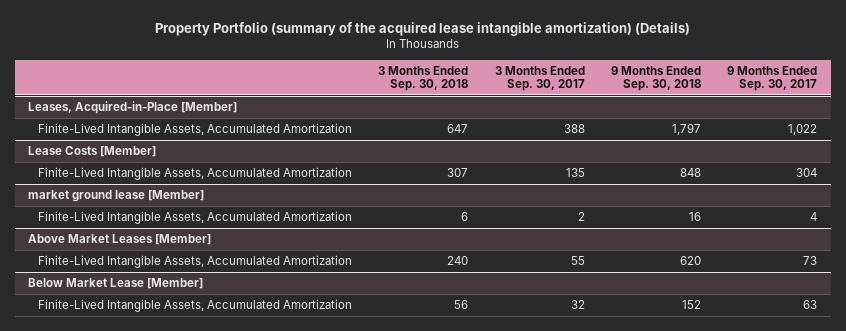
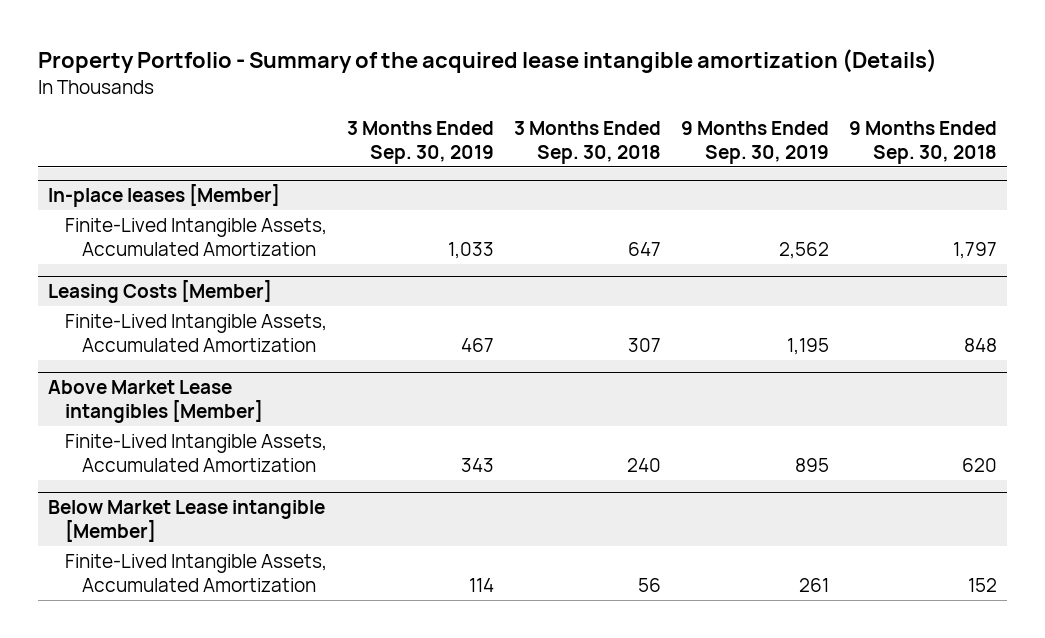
- Property Portfolio (summary of the acquired lease intangible amortization) (Details)
+ Property Portfolio - Summary of the acquired lease intangible amortization (Details)
- | 3 Months Ended Sep. 30, 2018 | 3 Months Ended Sep. 30, 2017 | 9 Months Ended Sep. 30, 2018 | 9 Months Ended Sep. 30, 2017
+ | 3 Months Ended Sep. 30, 2019 | 3 Months Ended Sep. 30, 2018 | 9 Months Ended Sep. 30, 2019 | 9 Months Ended Sep. 30, 2018
- Leases, Acquired-in-Place [Member]
+ In-place leases [Member]
- Lease Costs [Member]
+ Leasing Costs [Member]
- market ground lease [Member]
- Finite-Lived Intangible Assets, Accumulated Amortization | 6 | 2 | 16 | 4
- Above Market Leases [Member]
+ Above Market Lease intangibles [Member]
- Below Market Lease [Member]
+ Below Market Lease intangible [Member]

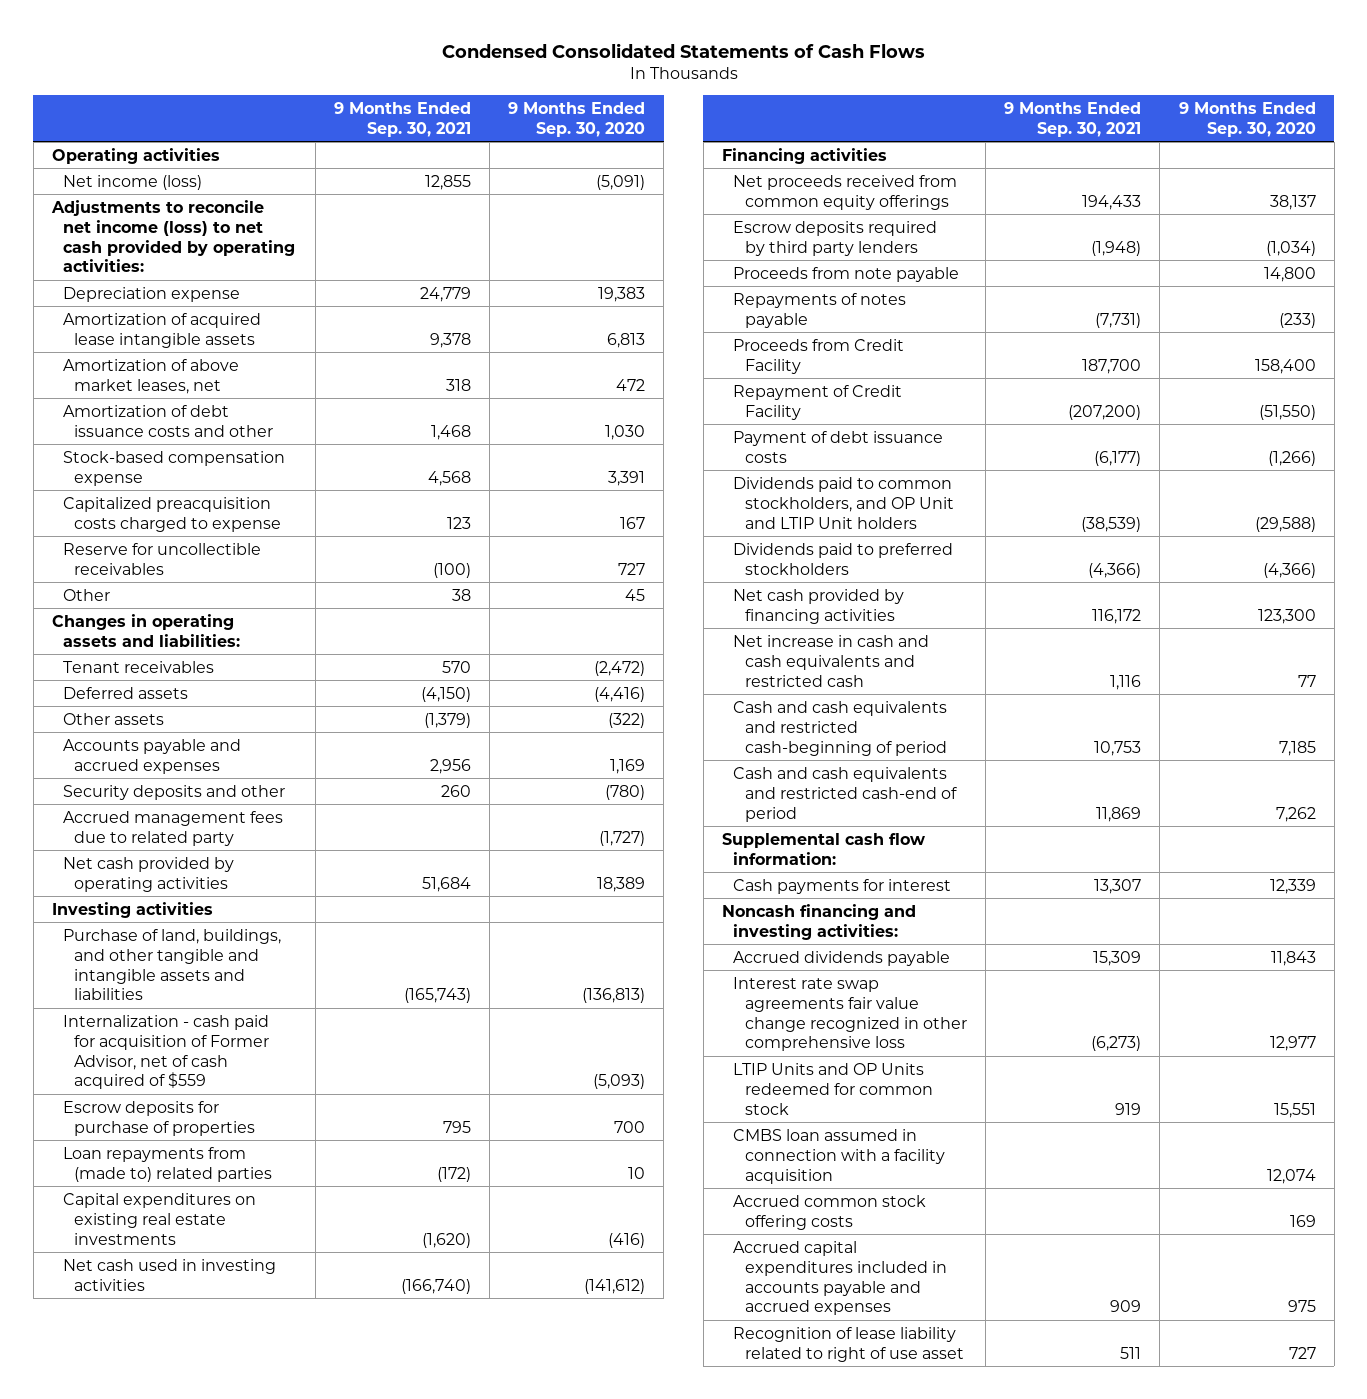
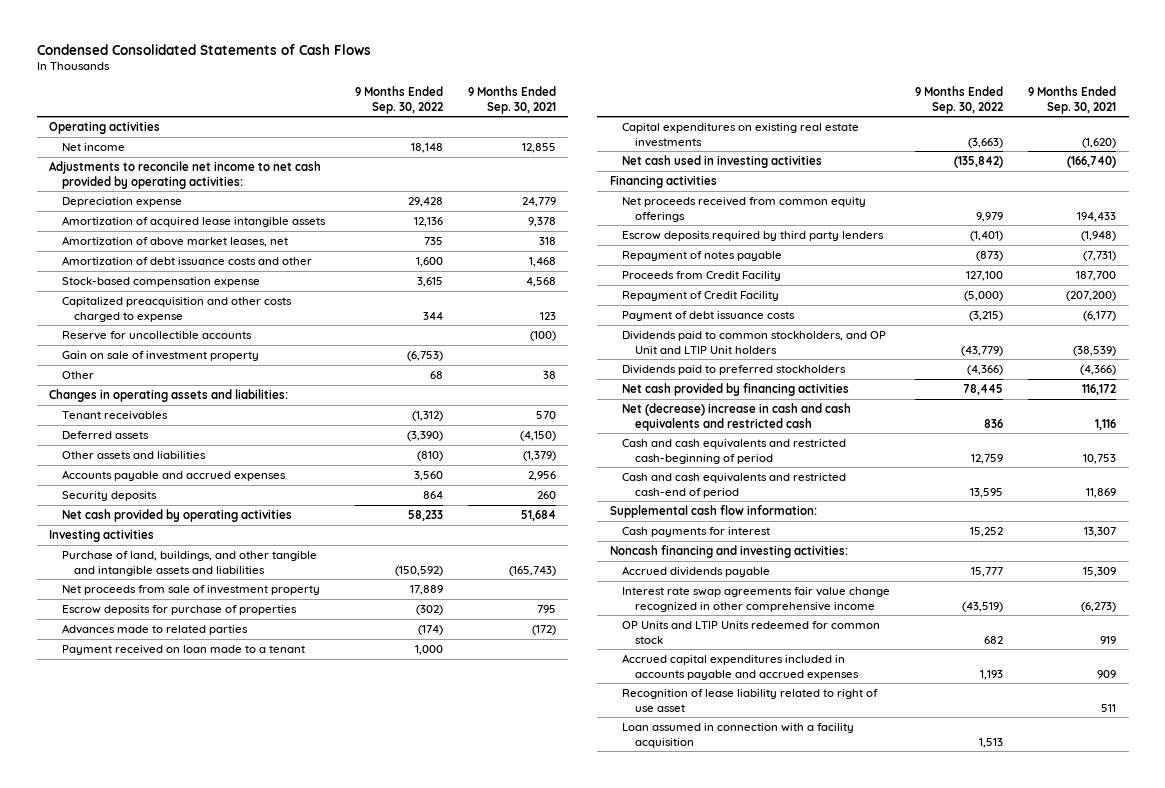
- | 9 Months Ended Sep. 30, 2021 | 9 Months Ended Sep. 30, 2020
+ | 9 Months Ended Sep. 30, 2022 | 9 Months Ended Sep. 30, 2021
- Net income (loss) | 12,855 | (5,091)
- Adjustments to reconcile net income (loss) to net cash provided by operating activities:
+ Net income | 18,148 | 12,855
+ Adjustments to reconcile net income to net cash provided by operating activities:
- Capitalized preacquisition costs charged to expense | 123 | 167
- Reserve for uncollectible receivables | (100) | 727
+ Capitalized preacquisition and other costs charged to expense | 344 | 123
+ Reserve for uncollectible accounts | | (100)
+ Gain on sale of investment property | (6,753) |
- Other assets | (1,379) | (322)
+ Other assets and liabilities | (810) | (1,379)
- Security deposits and other | 260 | (780)
- Accrued management fees due to related party | | (1,727)
+ Security deposits | 864 | 260
- Internalization - cash paid for acquisition of Former Advisor, net of cash acquired of $559 | | (5,093)
+ Net proceeds from sale of investment property | 17,889 |
- Loan repayments from (made to) related parties | (172) | 10
+ Advances made to related parties | (174) | (172)
+ Payment received on loan made to a tenant | 1,000 |
- Proceeds from note payable | | 14,800
- Repayments of notes payable | (7,731) | (233)
+ Repayment of notes payable | (873) | (7,731)
- Net increase in cash and cash equivalents and restricted cash | 1,116 | 77
+ Net (decrease) increase in cash and cash equivalents and restricted cash | 836 | 1,116
- Interest rate swap agreements fair value change recognized in other comprehensive loss | (6,273) | 12,977
- LTIP Units and OP Units redeemed for common stock | 919 | 15,551
- CMBS loan assumed in connection with a facility acquisition | | 12,074
- Accrued common stock offering costs | | 169
+ Interest rate swap agreements fair value change recognized in other comprehensive income | (43,519) | (6,273)
+ OP Units and LTIP Units redeemed for common stock | 682 | 919
+ Loan assumed in connection with a facility acquisition | 1,513 |

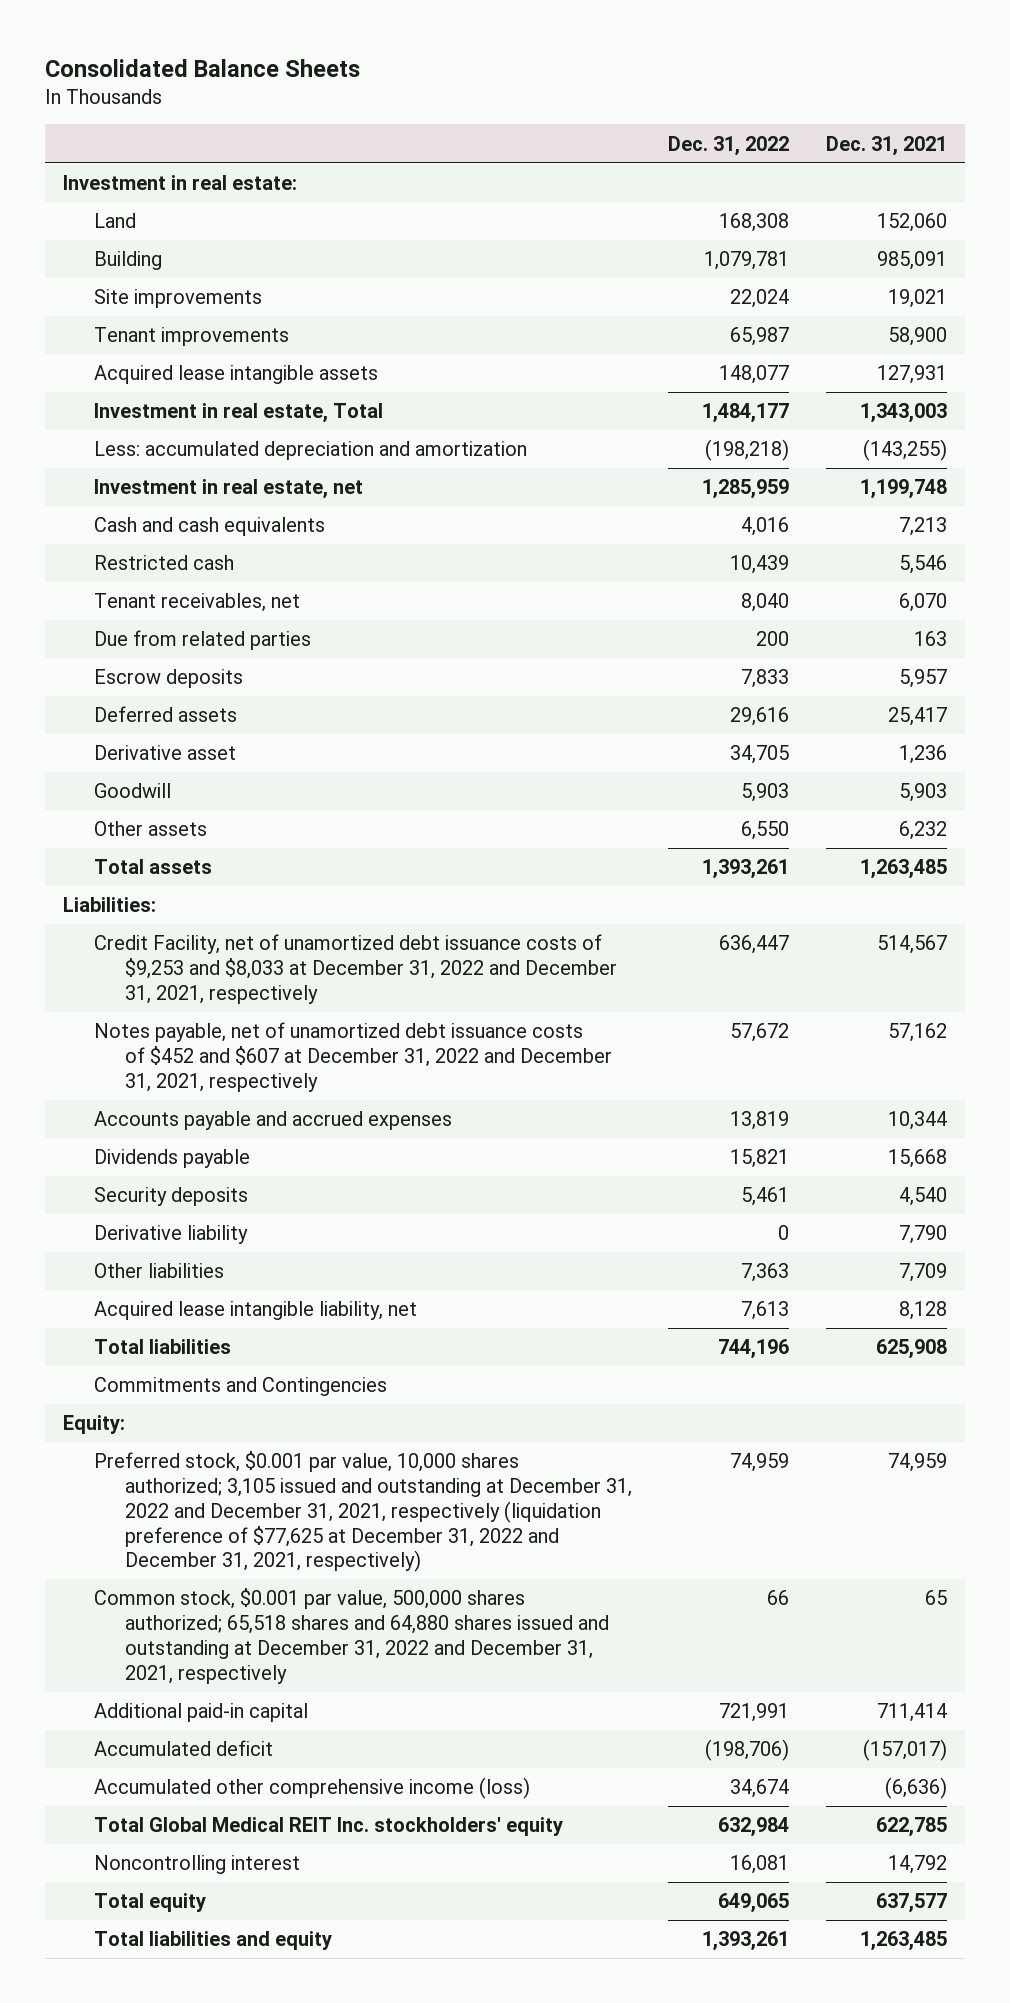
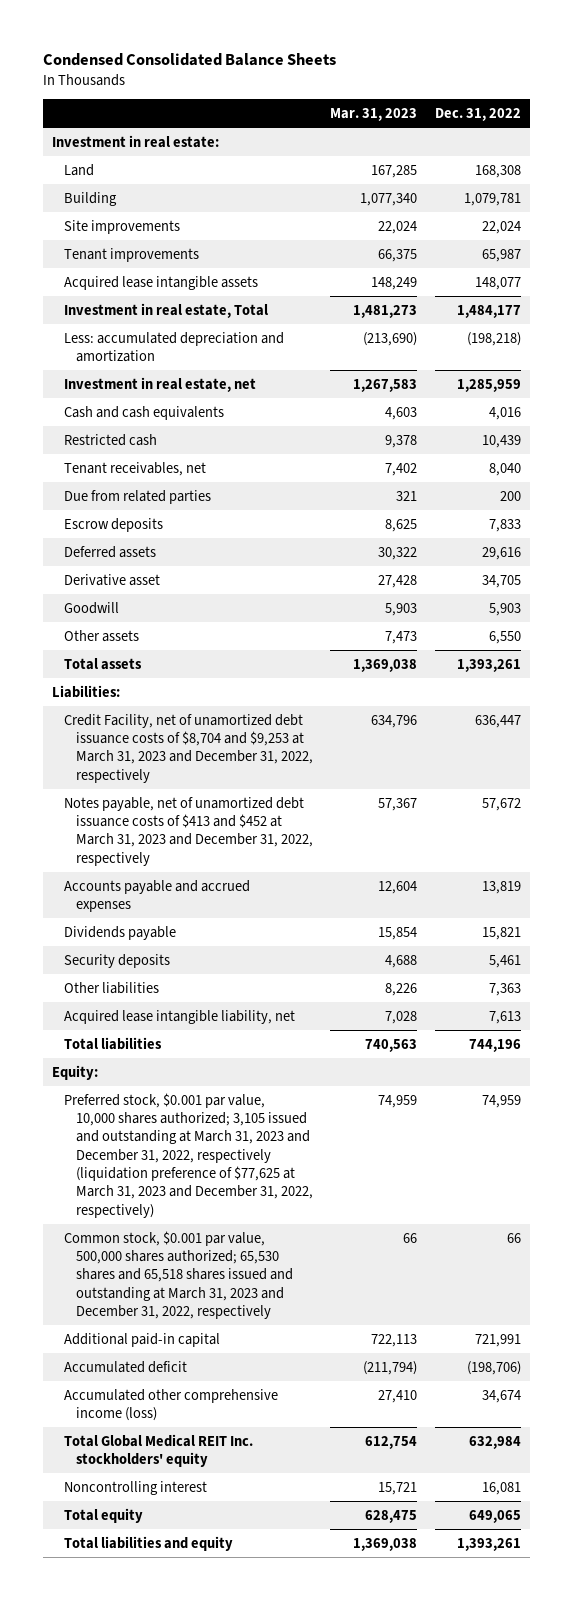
- Consolidated Balance Sheets
+ Condensed Consolidated Balance Sheets
- | Dec. 31, 2022 | Dec. 31, 2021
+ | Mar. 31, 2023 | Dec. 31, 2022
- Credit Facility, net of unamortized debt issuance costs of $9,253 and $8,033 at December 31, 2022 and December 31, 2021, respectively | 636,447 | 514,567
- Notes payable, net of unamortized debt issuance costs of $452 and $607 at December 31, 2022 and December 31, 2021, respectively | 57,672 | 57,162
+ Credit Facility, net of unamortized debt issuance costs of $8,704 and $9,253 at March 31, 2023 and December 31, 2022, respectively | 634,796 | 636,447
+ Notes payable, net of unamortized debt issuance costs of $413 and $452 at March 31, 2023 and December 31, 2022, respectively | 57,367 | 57,672
- Derivative liability | 0 | 7,790
- Commitments and Contingencies
- Preferred stock, $0.001 par value, 10,000 shares authorized; 3,105 issued and outstanding at December 31, 2022 and December 31, 2021, respectively (liquidation preference of $77,625 at December 31, 2022 and December 31, 2021, respectively) | 74,959 | 74,959
- Common stock, $0.001 par value, 500,000 shares authorized; 65,518 shares and 64,880 shares issued and outstanding at December 31, 2022 and December 31, 2021, respectively | 66 | 65
+ Preferred stock, $0.001 par value, 10,000 shares authorized; 3,105 issued and outstanding at March 31, 2023 and December 31, 2022, respectively (liquidation preference of $77,625 at March 31, 2023 and December 31, 2022, respectively) | 74,959 | 74,959
+ Common stock, $0.001 par value, 500,000 shares authorized; 65,530 shares and 65,518 shares issued and outstanding at March 31, 2023 and December 31, 2022, respectively | 66 | 66

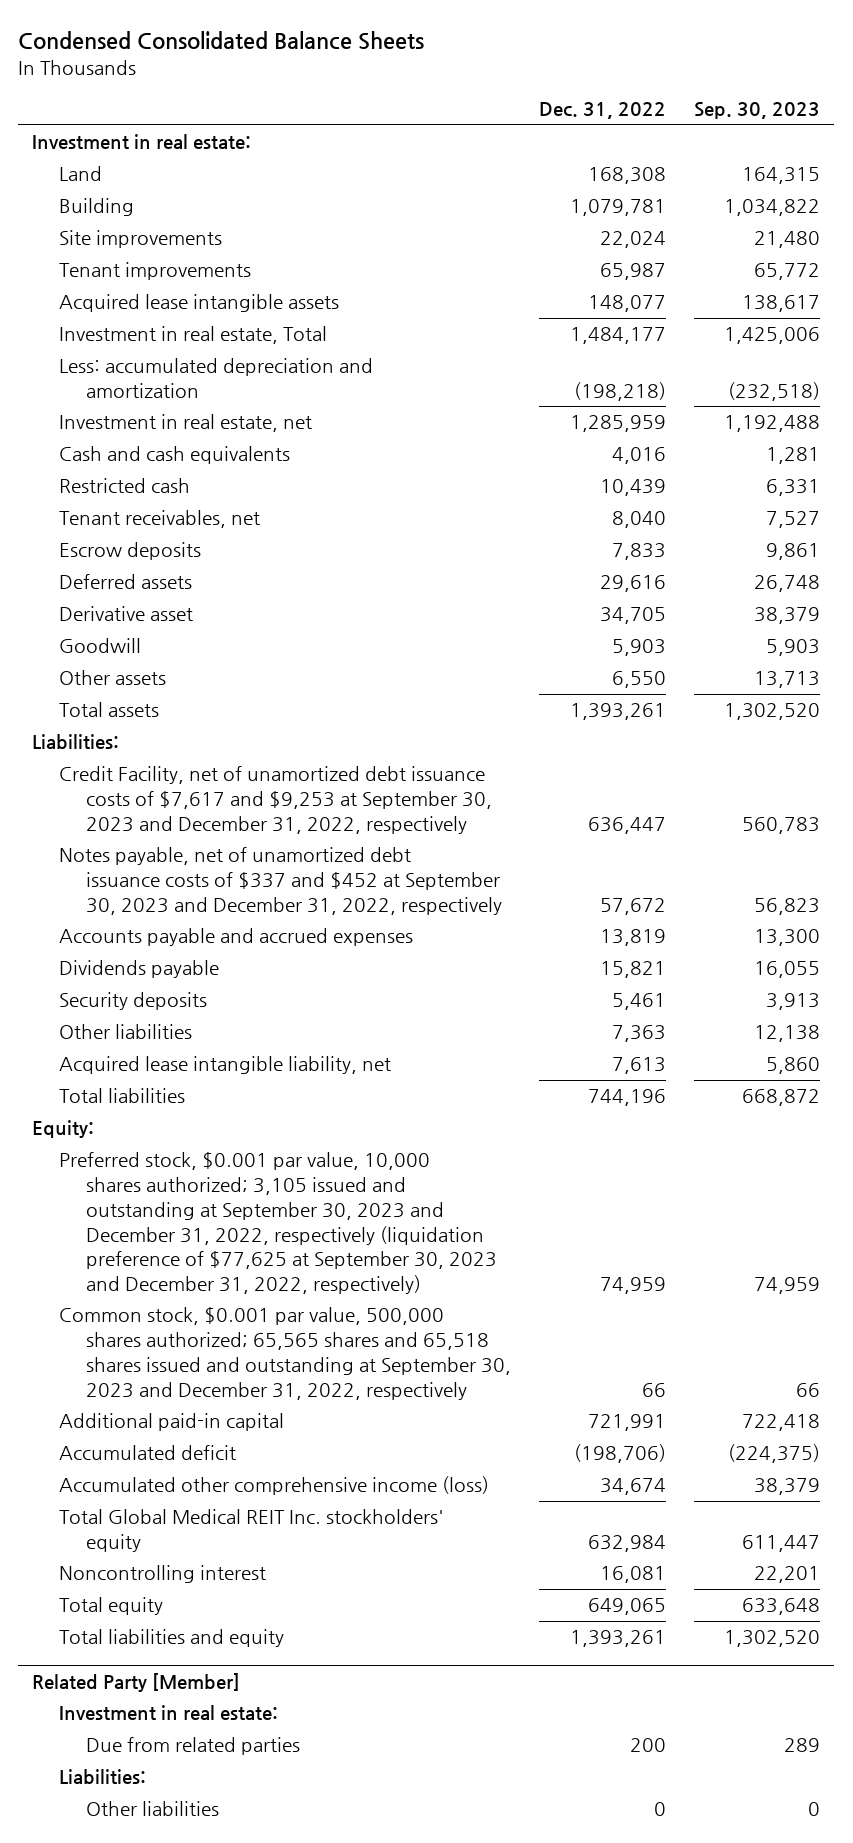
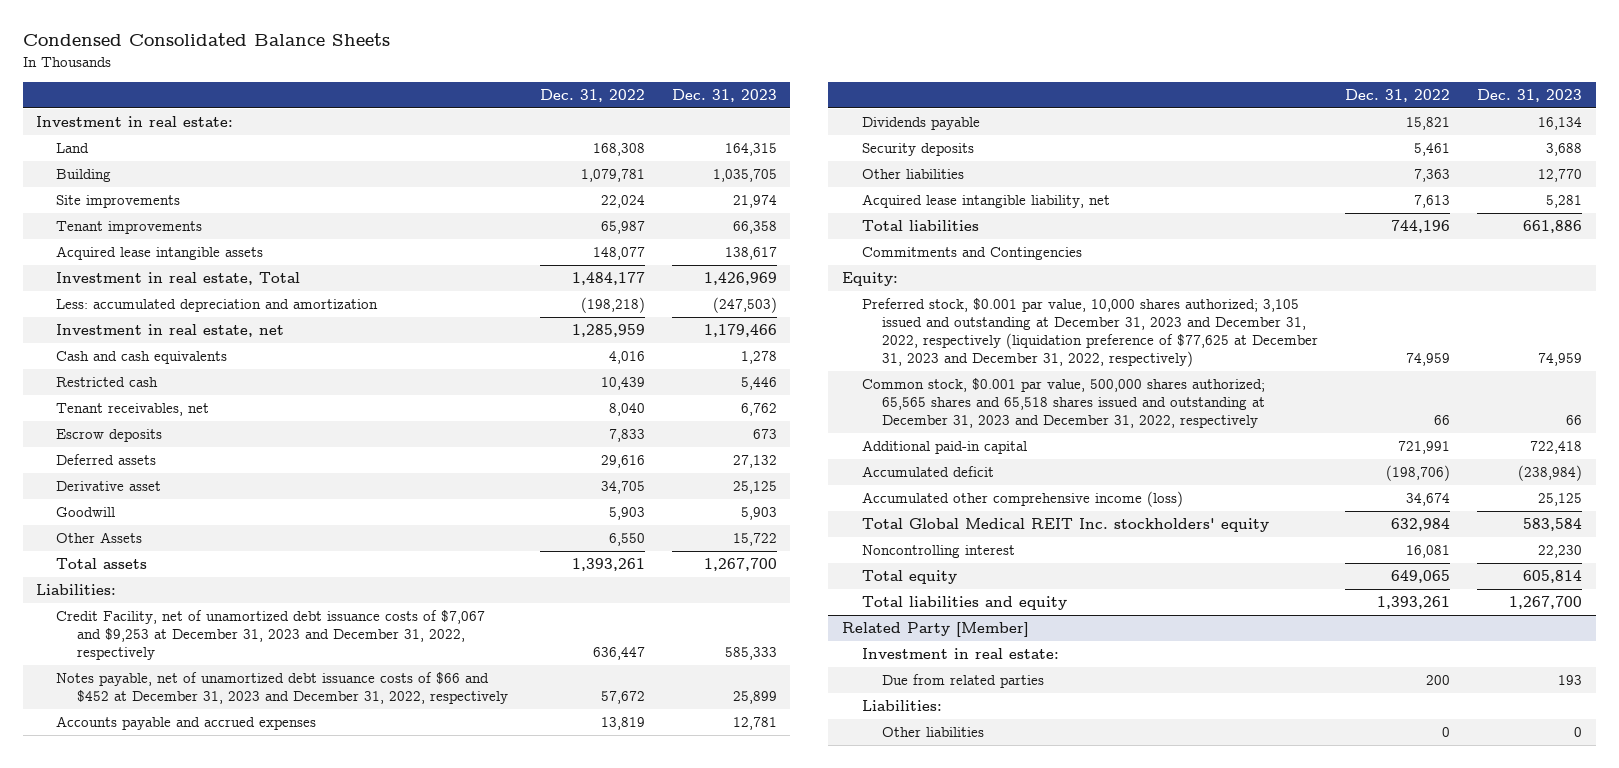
- | Dec. 31, 2022 | Sep. 30, 2023
+ | Dec. 31, 2022 | Dec. 31, 2023
- Other assets | 6,550 | 13,713
+ Other Assets | 6,550 | 15,722
- Credit Facility, net of unamortized debt issuance costs of $7,617 and $9,253 at September 30, 2023 and December 31, 2022, respectively | 636,447 | 560,783
- Notes payable, net of unamortized debt issuance costs of $337 and $452 at September 30, 2023 and December 31, 2022, respectively | 57,672 | 56,823
+ Credit Facility, net of unamortized debt issuance costs of $7,067 and $9,253 at December 31, 2023 and December 31, 2022, respectively | 636,447 | 585,333
+ Notes payable, net of unamortized debt issuance costs of $66 and $452 at December 31, 2023 and December 31, 2022, respectively | 57,672 | 25,899
+ Commitments and Contingencies
- Preferred stock, $0.001 par value, 10,000 shares authorized; 3,105 issued and outstanding at September 30, 2023 and December 31, 2022, respectively (liquidation preference of $77,625 at September 30, 2023 and December 31, 2022, respectively) | 74,959 | 74,959
- Common stock, $0.001 par value, 500,000 shares authorized; 65,565 shares and 65,518 shares issued and outstanding at September 30, 2023 and December 31, 2022, respectively | 66 | 66
+ Preferred stock, $0.001 par value, 10,000 shares authorized; 3,105 issued and outstanding at December 31, 2023 and December 31, 2022, respectively (liquidation preference of $77,625 at December 31, 2023 and December 31, 2022, respectively) | 74,959 | 74,959
+ Common stock, $0.001 par value, 500,000 shares authorized; 65,565 shares and 65,518 shares issued and outstanding at December 31, 2023 and December 31, 2022, respectively | 66 | 66

